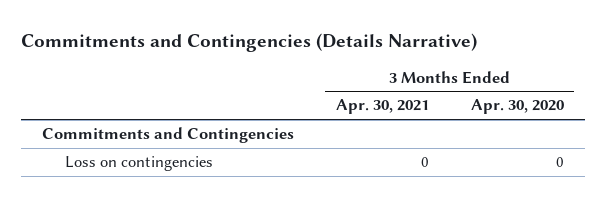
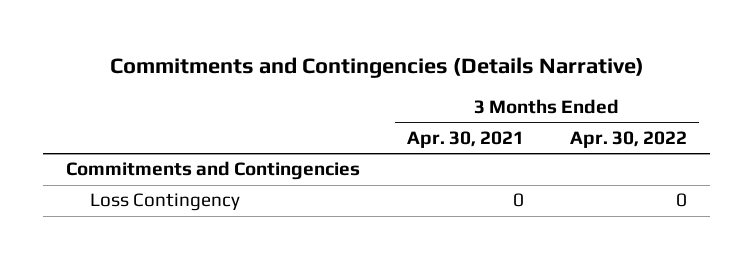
- | 3 Months Ended Apr. 30, 2021 | 3 Months Ended Apr. 30, 2020
+ | 3 Months Ended Apr. 30, 2021 | 3 Months Ended Apr. 30, 2022
- Loss on contingencies | 0 | 0
+ Loss Contingency | 0 | 0

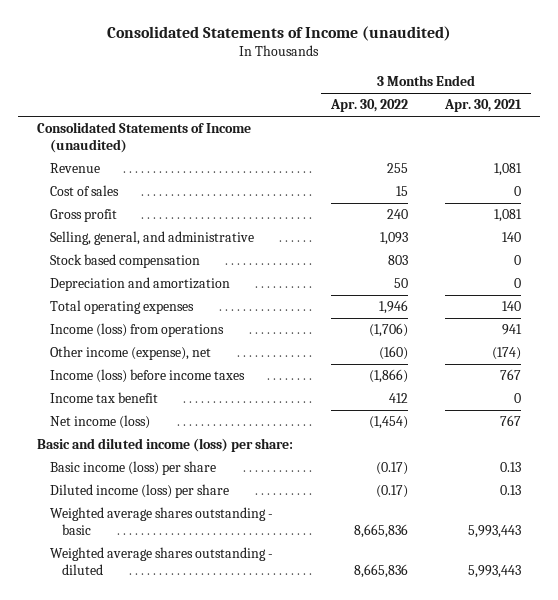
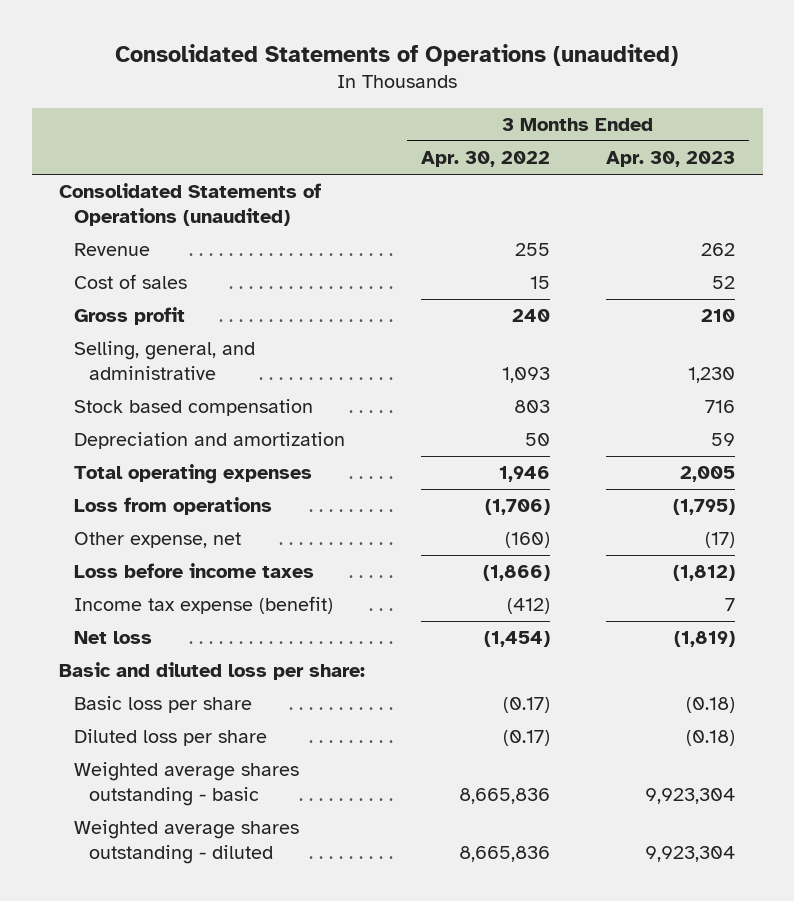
- Consolidated Statements of Income (unaudited)
+ Consolidated Statements of Operations (unaudited)
- | 3 Months Ended Apr. 30, 2022 | 3 Months Ended Apr. 30, 2021
+ | 3 Months Ended Apr. 30, 2022 | 3 Months Ended Apr. 30, 2023
- Consolidated Statements of Income (unaudited)
+ Consolidated Statements of Operations (unaudited)
- Income (loss) from operations | (1,706) | 941
- Other income (expense), net | (160) | (174)
- Income (loss) before income taxes | (1,866) | 767
- Income tax benefit | 412 | 0
- Net income (loss) | (1,454) | 767
- Basic and diluted income (loss) per share:
- Basic income (loss) per share | (0.17) | 0.13
- Diluted income (loss) per share | (0.17) | 0.13
+ Loss from operations | (1,706) | (1,795)
+ Other expense, net | (160) | (17)
+ Loss before income taxes | (1,866) | (1,812)
+ Income tax expense (benefit) | (412) | 7
+ Net loss | (1,454) | (1,819)
+ Basic and diluted loss per share:
+ Basic loss per share | (0.17) | (0.18)
+ Diluted loss per share | (0.17) | (0.18)

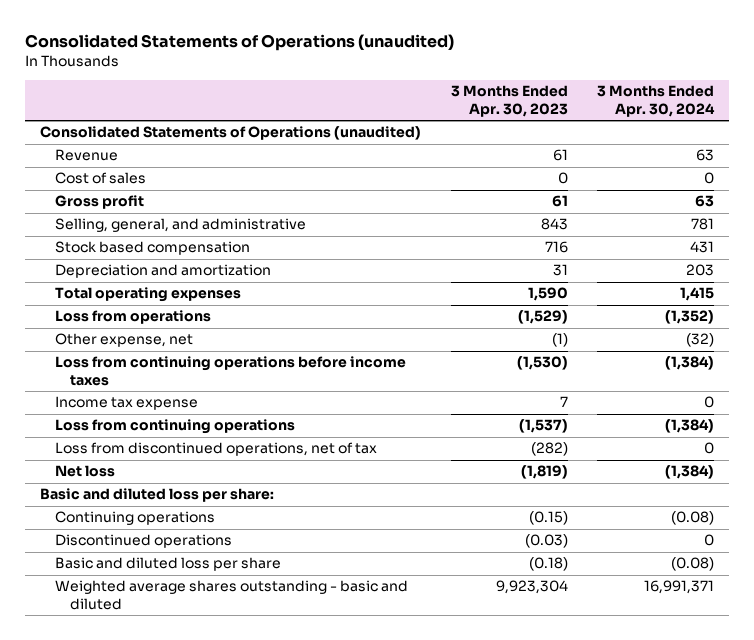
- | 3 Months Ended Apr. 30, 2022 | 3 Months Ended Apr. 30, 2023
+ | 3 Months Ended Apr. 30, 2023 | 3 Months Ended Apr. 30, 2024
- Revenue | 255 | 262
- Cost of sales | 15 | 52
- Gross profit | 240 | 210
- Selling, general, and administrative | 1,093 | 1,230
+ Revenue | 61 | 63
+ Cost of sales | 0 | 0
+ Gross profit | 61 | 63
+ Selling, general, and administrative | 843 | 781
- Depreciation and amortization | 50 | 59
- Total operating expenses | 1,946 | 2,005
- Loss from operations | (1,706) | (1,795)
- Other expense, net | (160) | (17)
- Loss before income taxes | (1,866) | (1,812)
- Income tax expense (benefit) | (412) | 7
+ Depreciation and amortization | 31 | 203
+ Total operating expenses | 1,590 | 1,415
+ Loss from operations | (1,529) | (1,352)
+ Other expense, net | (1) | (32)
+ Loss from continuing operations before income taxes | (1,530) | (1,384)
+ Income tax expense | 7 | 0
+ Loss from continuing operations | (1,537) | (1,384)
+ Loss from discontinued operations, net of tax | (282) | 0
- Basic loss per share | (0.17) | (0.18)
- Diluted loss per share | (0.17) | (0.18)
- Weighted average shares outstanding - basic | 8,665,836 | 9,923,304
- Weighted average shares outstanding - diluted | 8,665,836 | 9,923,304
+ Continuing operations | (0.15) | (0.08)
+ Discontinued operations | (0.03) | 0
+ Basic and diluted loss per share | (0.18) | (0.08)
+ Weighted average shares outstanding - basic and diluted | 9,923,304 | 16,991,371

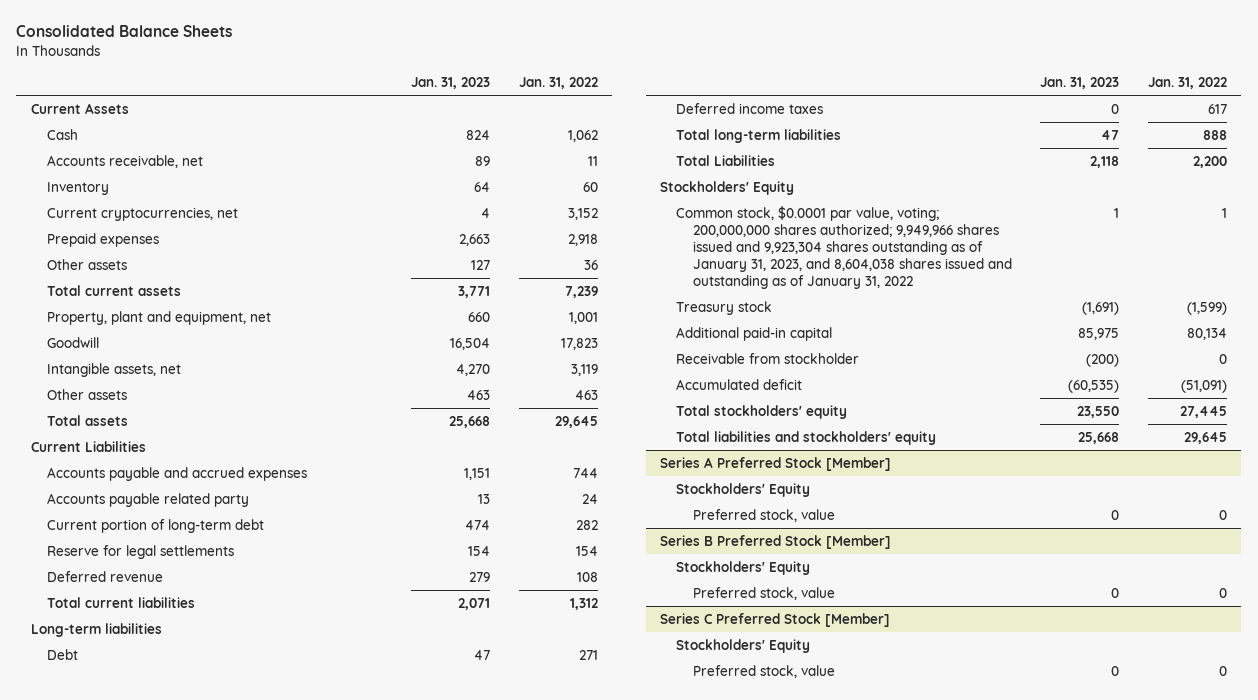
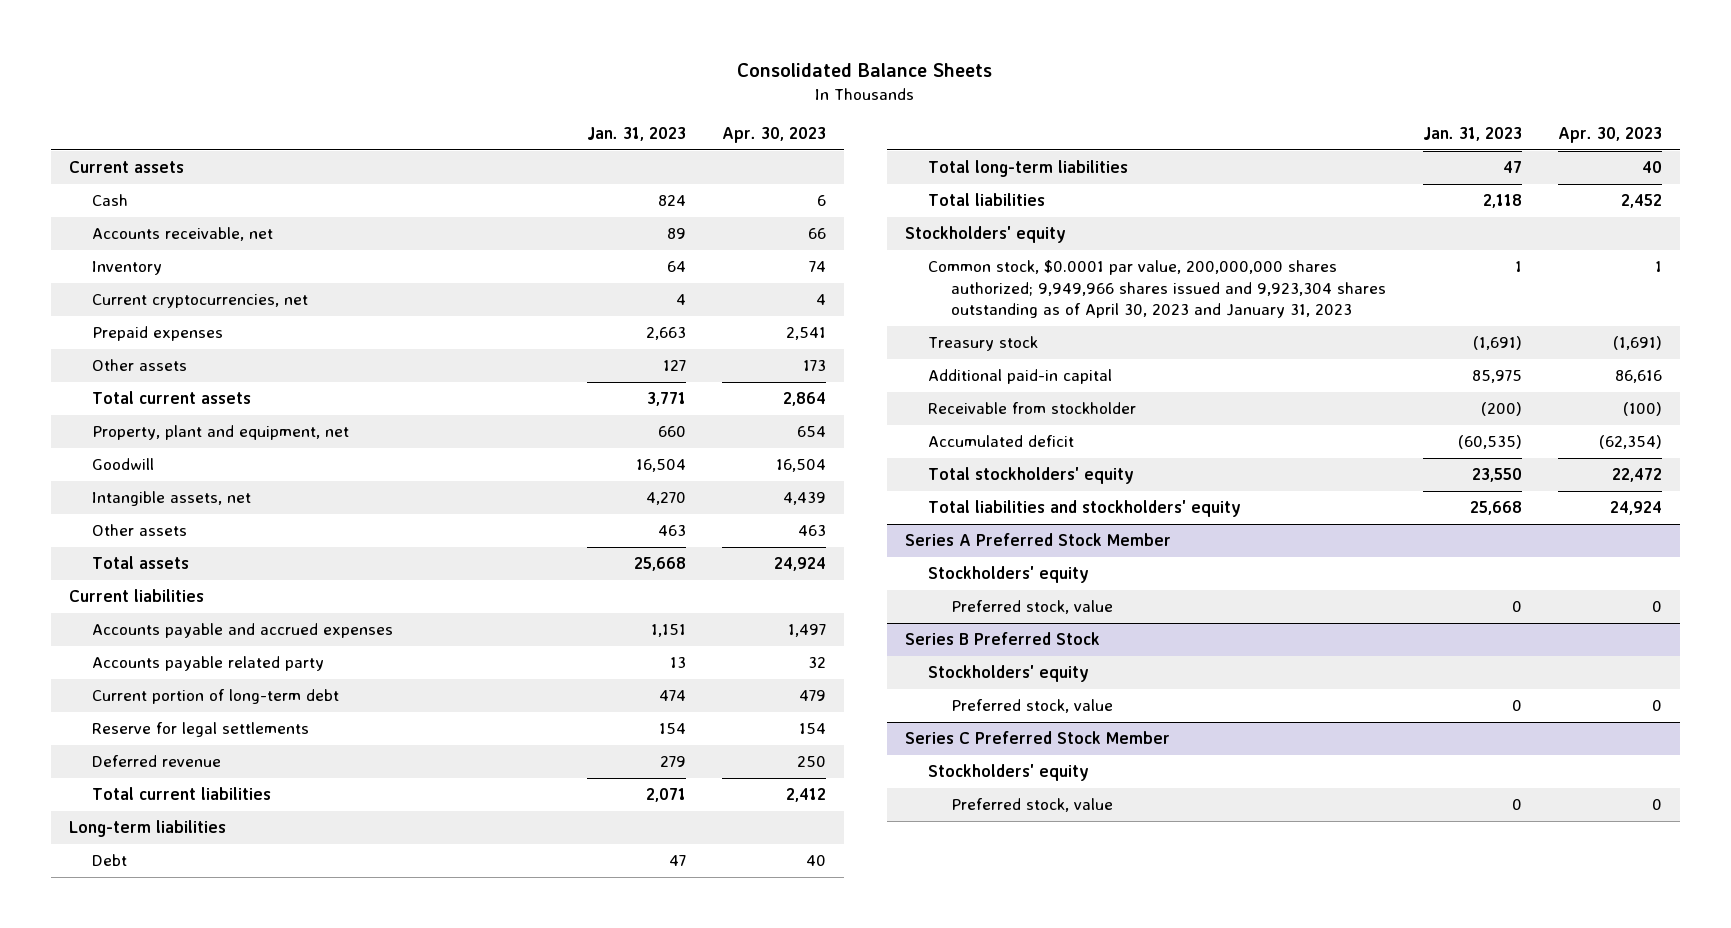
- | Jan. 31, 2023 | Jan. 31, 2022
+ | Jan. 31, 2023 | Apr. 30, 2023
- Current Assets
+ Current assets
- Current Liabilities
+ Current liabilities
- Deferred income taxes | 0 | 617
- Total Liabilities | 2,118 | 2,200
- Stockholders' Equity
- Common stock, $0.0001 par value, voting; 200,000,000 shares authorized; 9,949,966 shares issued and 9,923,304 shares outstanding as of January 31, 2023, and 8,604,038 shares issued and outstanding as of January 31, 2022 | 1 | 1
+ Total liabilities | 2,118 | 2,452
+ Stockholders' equity
+ Common stock, $0.0001 par value, 200,000,000 shares authorized; 9,949,966 shares issued and 9,923,304 shares outstanding as of April 30, 2023 and January 31, 2023 | 1 | 1
- Series A Preferred Stock [Member]
- Stockholders' Equity
+ Series A Preferred Stock Member
+ Stockholders' equity
- Series B Preferred Stock [Member]
- Stockholders' Equity
+ Series B Preferred Stock
+ Stockholders' equity
- Series C Preferred Stock [Member]
- Stockholders' Equity
+ Series C Preferred Stock Member
+ Stockholders' equity

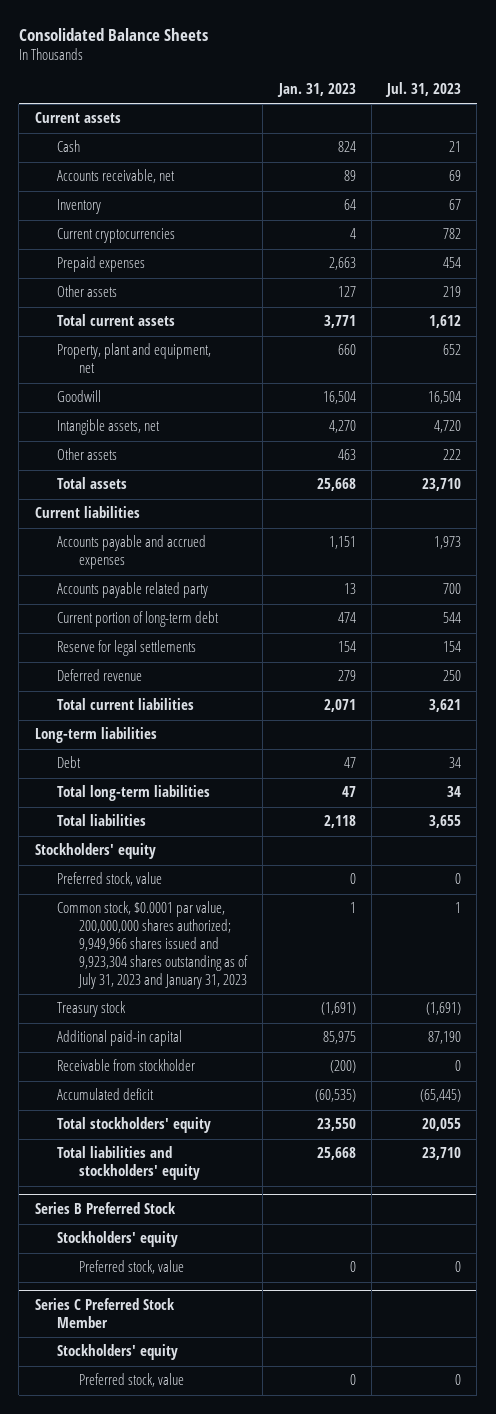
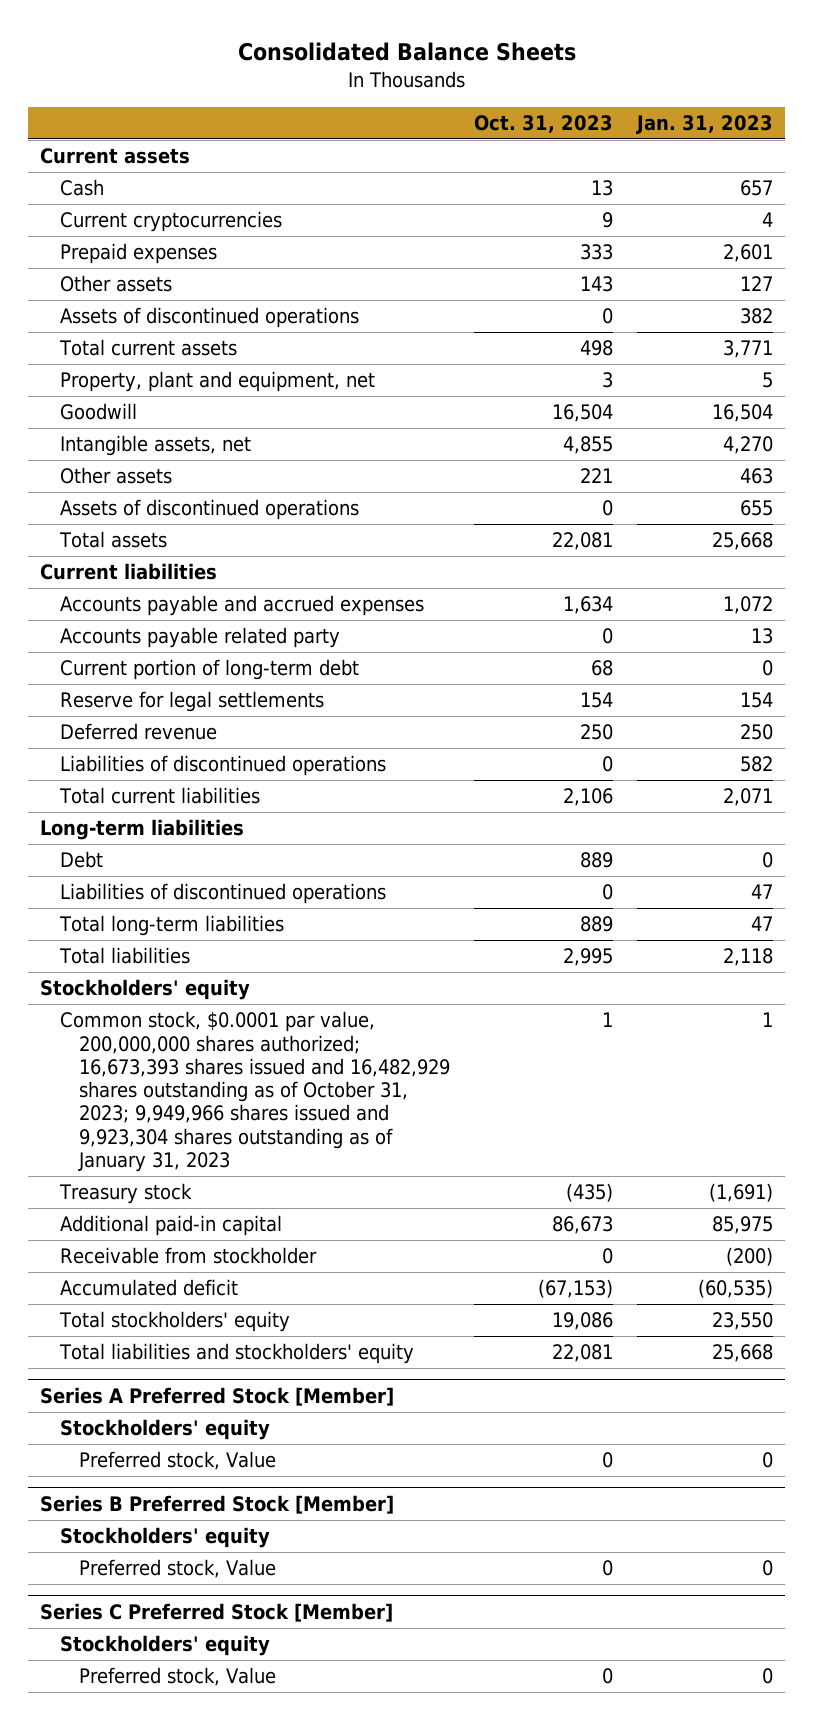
- | Jan. 31, 2023 | Jul. 31, 2023
+ | Oct. 31, 2023 | Jan. 31, 2023
- Cash | 824 | 21
- Accounts receivable, net | 89 | 69
- Inventory | 64 | 67
+ Cash | 13 | 657
- Prepaid expenses | 2,663 | 454
+ Prepaid expenses | 333 | 2,601
+ Assets of discontinued operations | 0 | 382
- Property, plant and equipment, net | 660 | 652
+ Property, plant and equipment, net | 3 | 5
+ Assets of discontinued operations | 0 | 655
- Accounts payable and accrued expenses | 1,151 | 1,973
+ Accounts payable and accrued expenses | 1,634 | 1,072
- Current portion of long-term debt | 474 | 544
+ Current portion of long-term debt | 68 | 0
- Deferred revenue | 279 | 250
+ Deferred revenue | 250 | 250
+ Liabilities of discontinued operations | 0 | 582
- Debt | 47 | 34
+ Debt | 889 | 0
+ Liabilities of discontinued operations | 0 | 47
- Preferred stock, value | 0 | 0
- Common stock, $0.0001 par value, 200,000,000 shares authorized; 9,949,966 shares issued and 9,923,304 shares outstanding as of July 31, 2023 and January 31, 2023 | 1 | 1
+ Common stock, $0.0001 par value, 200,000,000 shares authorized; 16,673,393 shares issued and 16,482,929 shares outstanding as of October 31, 2023; 9,949,966 shares issued and 9,923,304 shares outstanding as of January 31, 2023 | 1 | 1
- Series B Preferred Stock
+ Series A Preferred Stock [Member]
- Preferred stock, value | 0 | 0
- Series C Preferred Stock Member
+ Preferred stock, Value | 0 | 0
+ Series B Preferred Stock [Member]
- Preferred stock, value | 0 | 0
+ Preferred stock, Value | 0 | 0
+ Series C Preferred Stock [Member]
+ Stockholders' equity
+ Preferred stock, Value | 0 | 0

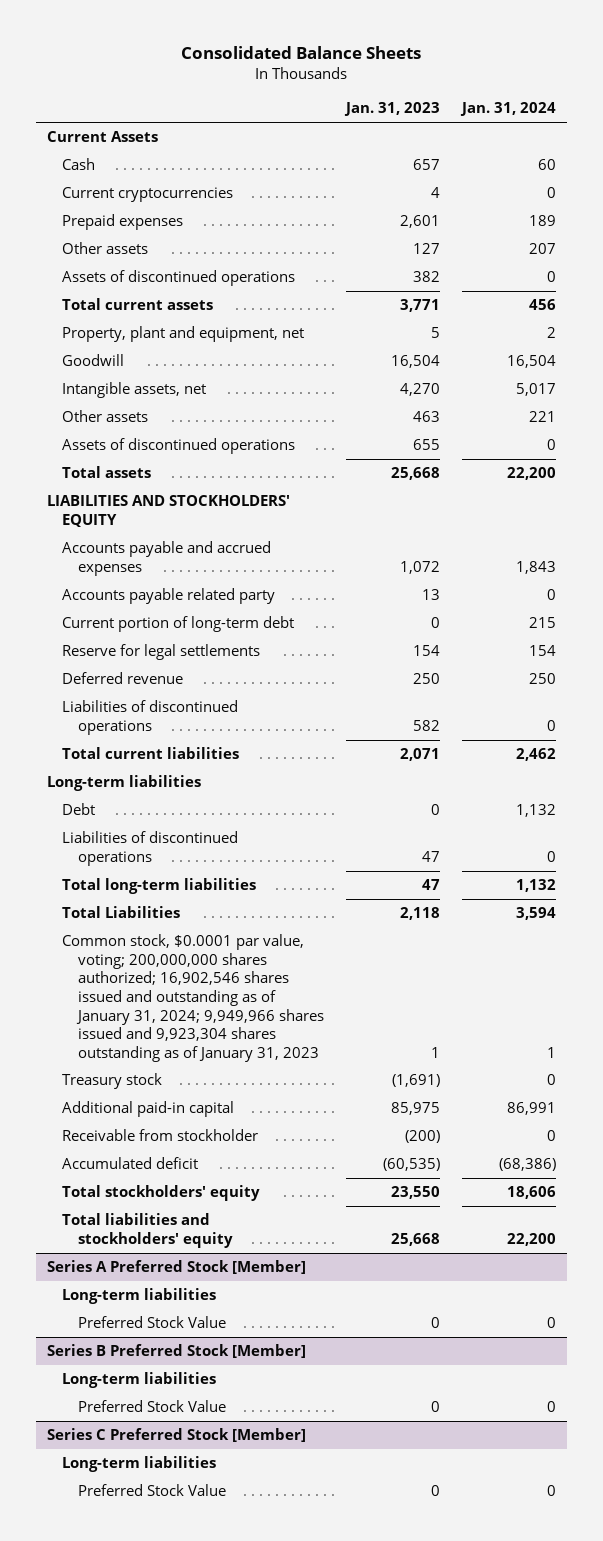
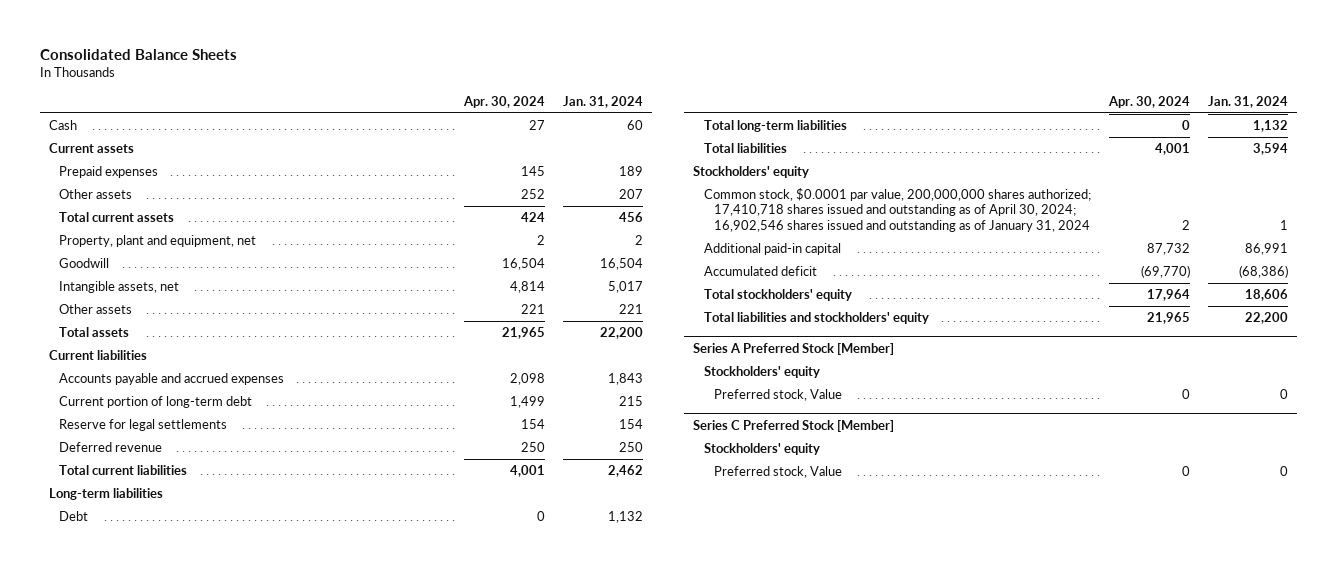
- | Jan. 31, 2023 | Jan. 31, 2024
+ | Apr. 30, 2024 | Jan. 31, 2024
- Current Assets
- Current cryptocurrencies | 4 | 0
+ Current assets
- Assets of discontinued operations | 382 | 0
- Assets of discontinued operations | 655 | 0
- LIABILITIES AND STOCKHOLDERS' EQUITY
+ Current liabilities
- Accounts payable related party | 13 | 0
- Liabilities of discontinued operations | 582 | 0
- Liabilities of discontinued operations | 47 | 0
- Total Liabilities | 2,118 | 3,594
- Common stock, $0.0001 par value, voting; 200,000,000 shares authorized; 16,902,546 shares issued and outstanding as of January 31, 2024; 9,949,966 shares issued and 9,923,304 shares outstanding as of January 31, 2023 | 1 | 1
- Treasury stock | (1,691) | 0
+ Total liabilities | 4,001 | 3,594
+ Stockholders' equity
+ Common stock, $0.0001 par value, 200,000,000 shares authorized; 17,410,718 shares issued and outstanding as of April 30, 2024; 16,902,546 shares issued and outstanding as of January 31, 2024 | 2 | 1
- Receivable from stockholder | (200) | 0
@ Series A Preferred Stock [Member]
- Long-term liabilities
- Preferred Stock Value | 0 | 0
- Series B Preferred Stock [Member]
- Long-term liabilities
- Preferred Stock Value | 0 | 0
@ Series A Preferred Stock [Member]
+ Stockholders' equity
+ Preferred stock, Value | 0 | 0
@ Series C Preferred Stock [Member]
- Long-term liabilities
- Preferred Stock Value | 0 | 0
+ Stockholders' equity
+ Preferred stock, Value | 0 | 0

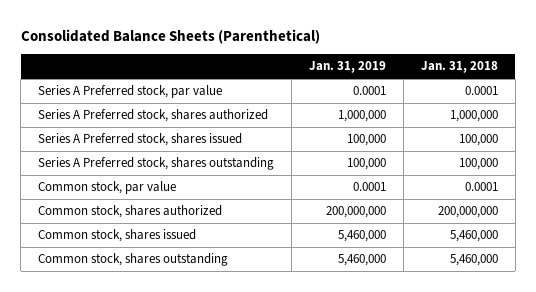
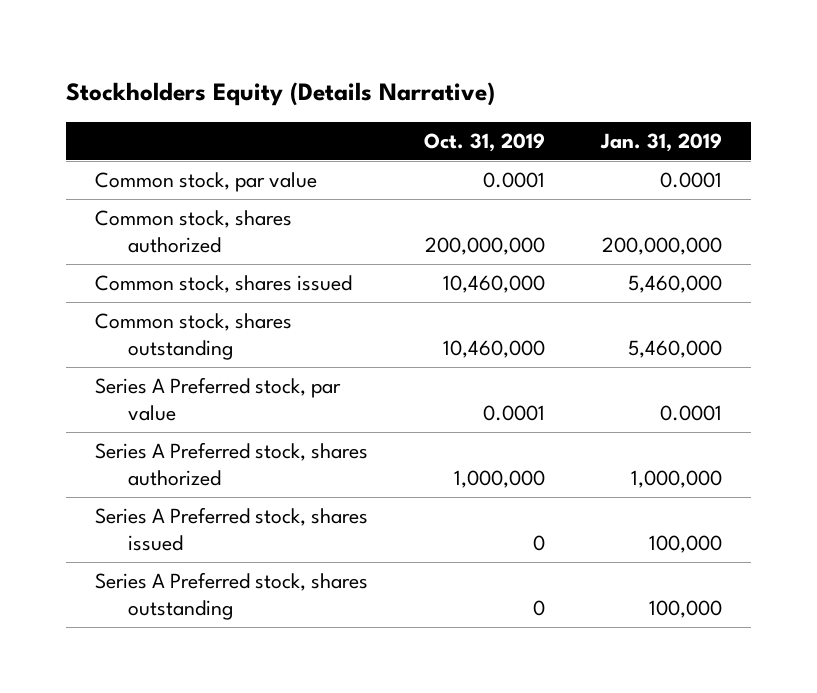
- Consolidated Balance Sheets (Parenthetical)
+ Stockholders Equity (Details Narrative)
- | Jan. 31, 2019 | Jan. 31, 2018
+ | Oct. 31, 2019 | Jan. 31, 2019
moved down: Series A Preferred stock, par value | 0.0001 | 0.0001
moved down: Series A Preferred stock, shares authorized | 1,000,000 | 1,000,000
moved down: Series A Preferred stock, shares issued | 0 | 100,000
moved down: Series A Preferred stock, shares outstanding | 0 | 100,000

